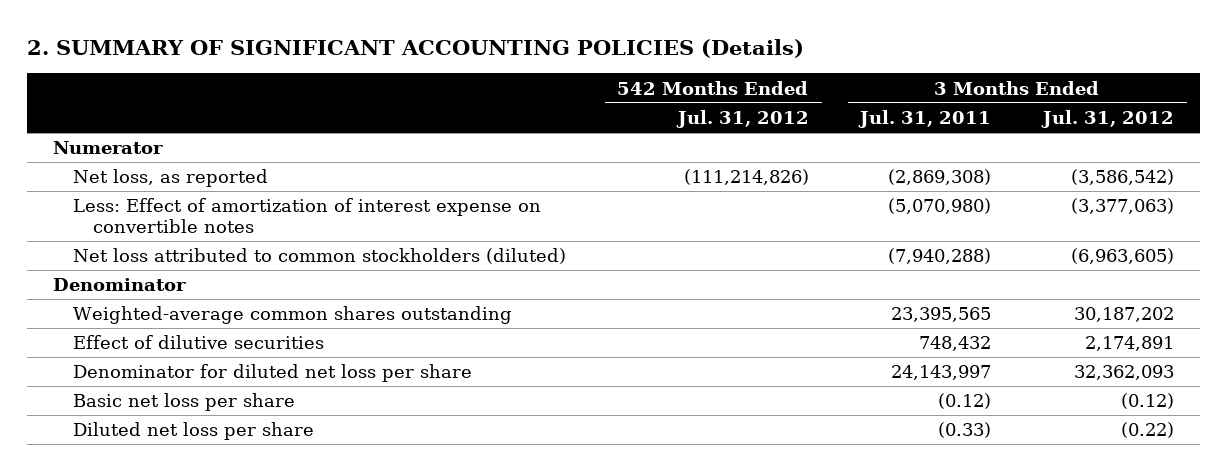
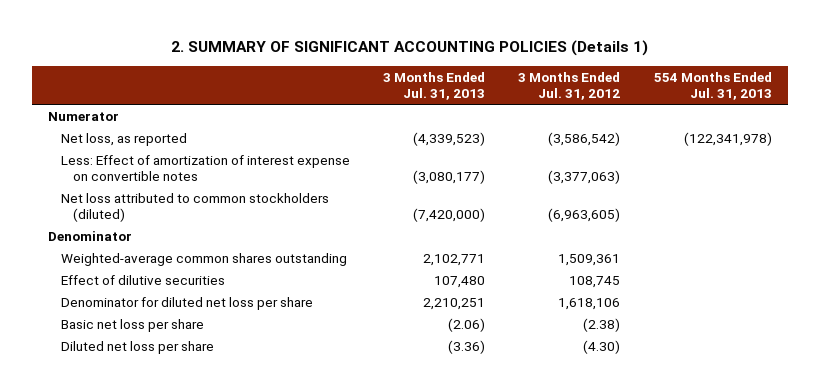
- 2. SUMMARY OF SIGNIFICANT ACCOUNTING POLICIES (Details)
+ 2. SUMMARY OF SIGNIFICANT ACCOUNTING POLICIES (Details 1)
- | 542 Months Ended Jul. 31, 2012 | 3 Months Ended Jul. 31, 2011 | 3 Months Ended Jul. 31, 2012
+ | 3 Months Ended Jul. 31, 2013 | 3 Months Ended Jul. 31, 2012 | 554 Months Ended Jul. 31, 2013
- Weighted-average common shares outstanding | | 23,395,565 | 30,187,202
- Effect of dilutive securities | | 748,432 | 2,174,891
- Denominator for diluted net loss per share | | 24,143,997 | 32,362,093
- Basic net loss per share | | (0.12) | (0.12)
- Diluted net loss per share | | (0.33) | (0.22)
+ Weighted-average common shares outstanding | 2,102,771 | 1,509,361 |
+ Effect of dilutive securities | 107,480 | 108,745 |
+ Denominator for diluted net loss per share | 2,210,251 | 1,618,106 |
+ Basic net loss per share | (2.06) | (2.38) |
+ Diluted net loss per share | (3.36) | (4.30) |

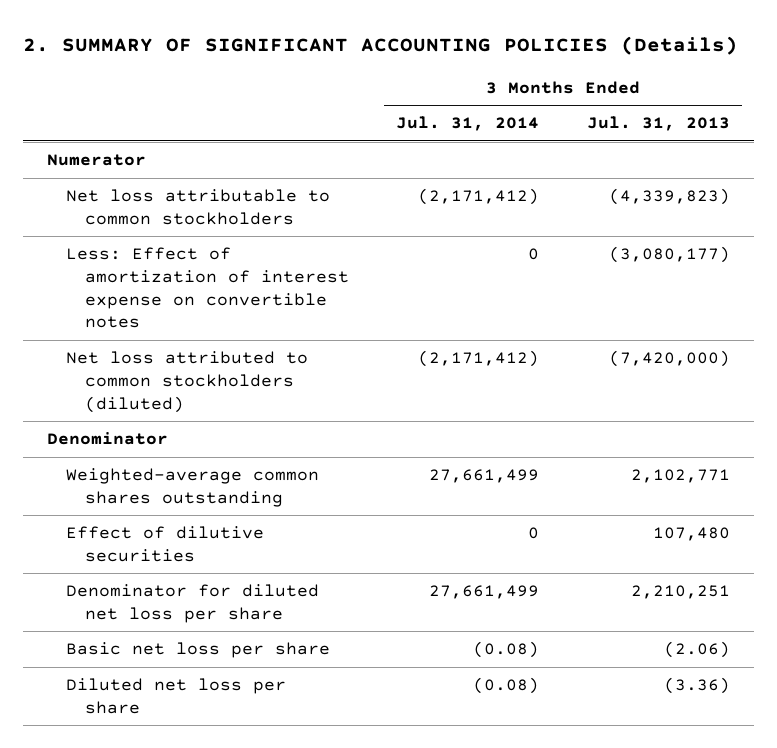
- 2. SUMMARY OF SIGNIFICANT ACCOUNTING POLICIES (Details 1)
+ 2. SUMMARY OF SIGNIFICANT ACCOUNTING POLICIES (Details)
- | 3 Months Ended Jul. 31, 2013 | 3 Months Ended Jul. 31, 2012 | 554 Months Ended Jul. 31, 2013
+ | 3 Months Ended Jul. 31, 2014 | 3 Months Ended Jul. 31, 2013
- Net loss, as reported | (4,339,523) | (3,586,542) | (122,341,978)
+ Net loss attributable to common stockholders | (2,171,412) | (4,339,823)

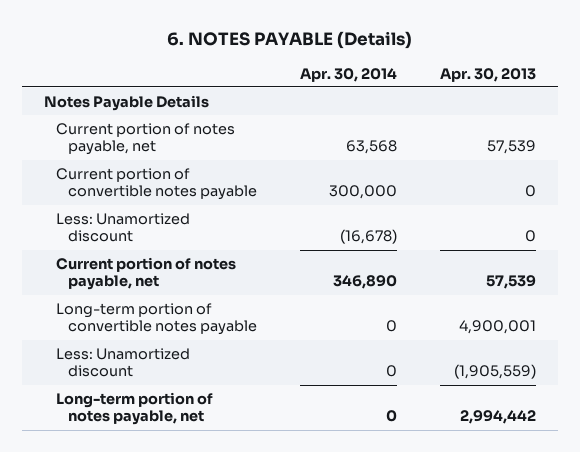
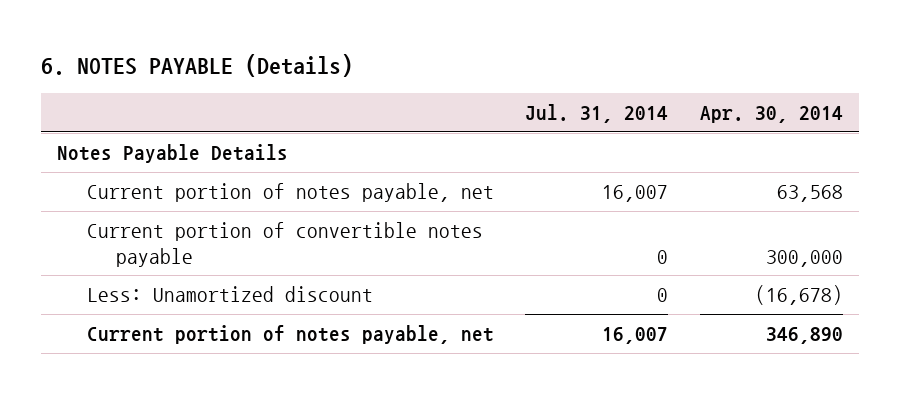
- | Apr. 30, 2014 | Apr. 30, 2013
+ | Jul. 31, 2014 | Apr. 30, 2014
- Long-term portion of convertible notes payable | 0 | 4,900,001
- Less: Unamortized discount | 0 | (1,905,559)
- Long-term portion of notes payable, net | 0 | 2,994,442

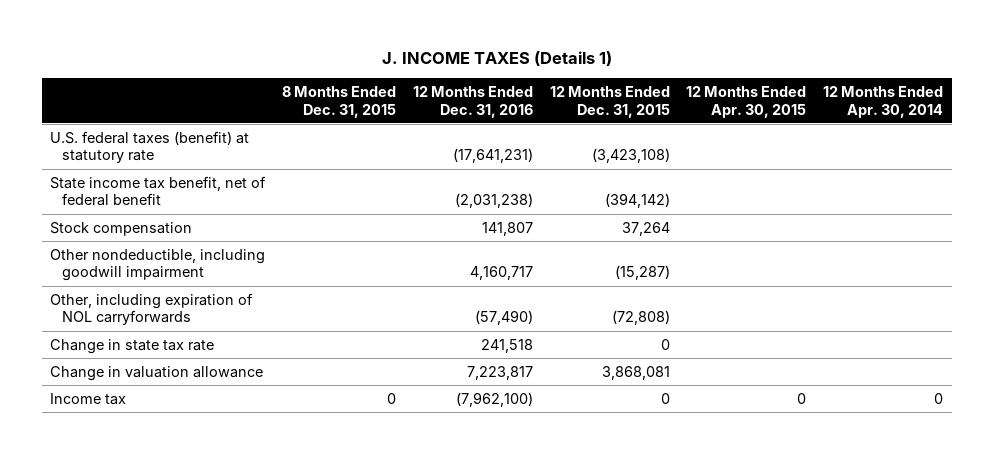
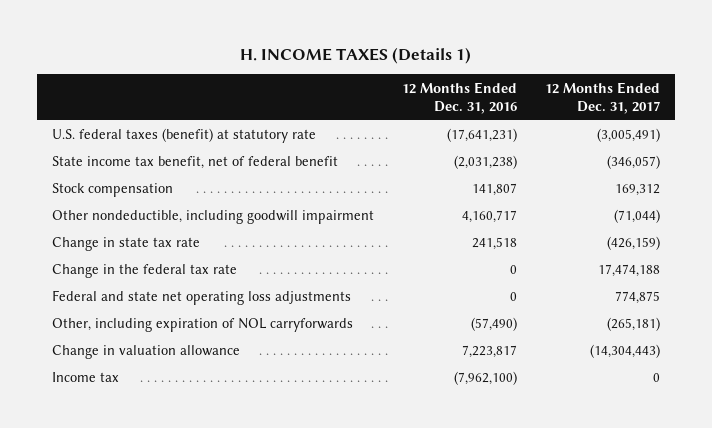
- J. INCOME TAXES (Details 1)
+ H. INCOME TAXES (Details 1)
- | 8 Months Ended Dec. 31, 2015 | 12 Months Ended Dec. 31, 2016 | 12 Months Ended Dec. 31, 2015 | 12 Months Ended Apr. 30, 2015 | 12 Months Ended Apr. 30, 2014
+ | 12 Months Ended Dec. 31, 2016 | 12 Months Ended Dec. 31, 2017
+ Change in the federal tax rate | 0 | 17,474,188
+ Federal and state net operating loss adjustments | 0 | 774,875
moved down: Other, including expiration of NOL carryforwards | (57,490) | (265,181)

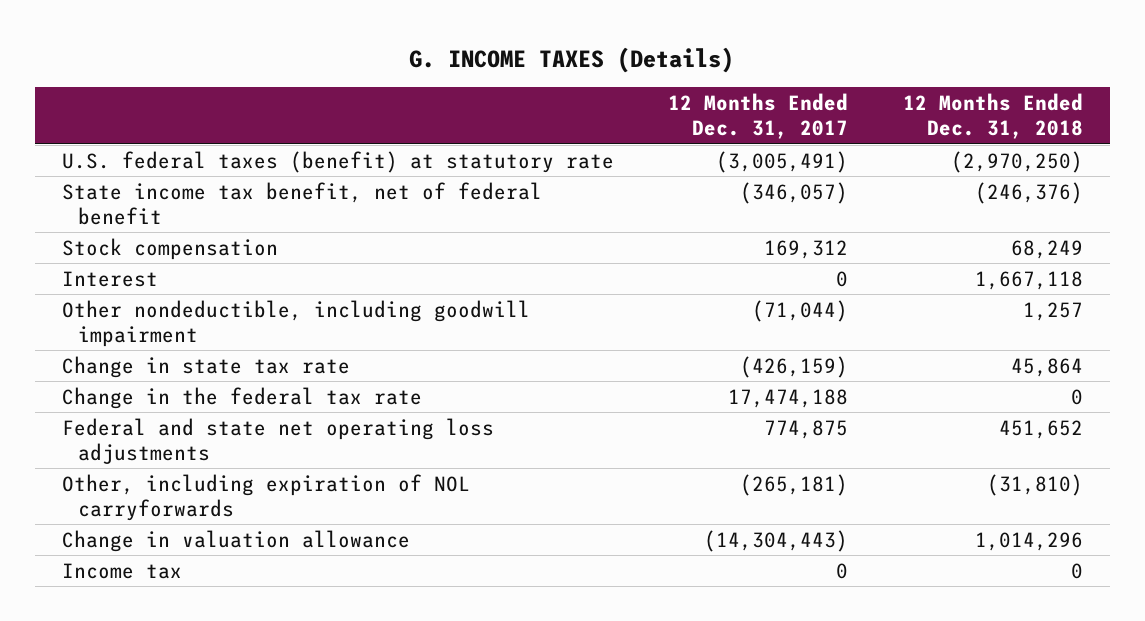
- H. INCOME TAXES (Details 1)
+ G. INCOME TAXES (Details)
- | 12 Months Ended Dec. 31, 2016 | 12 Months Ended Dec. 31, 2017
+ | 12 Months Ended Dec. 31, 2017 | 12 Months Ended Dec. 31, 2018
+ Interest | 0 | 1,667,118

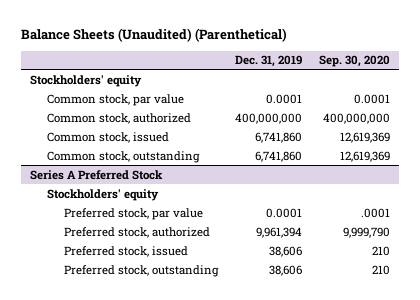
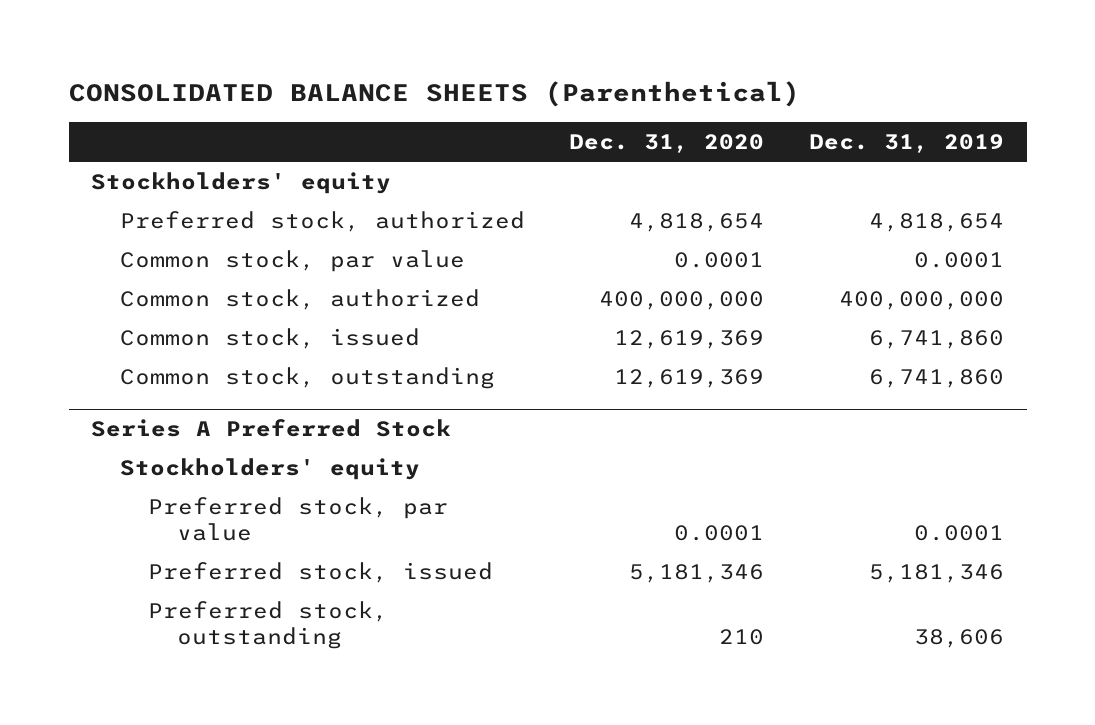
- Balance Sheets (Unaudited) (Parenthetical)
+ CONSOLIDATED BALANCE SHEETS (Parenthetical)
- | Dec. 31, 2019 | Sep. 30, 2020
+ | Dec. 31, 2020 | Dec. 31, 2019
+ Preferred stock, authorized | 4,818,654 | 4,818,654
@ Series A Preferred Stock
- Preferred stock, authorized | 9,961,394 | 9,999,790
- Preferred stock, issued | 38,606 | 210
+ Preferred stock, issued | 5,181,346 | 5,181,346

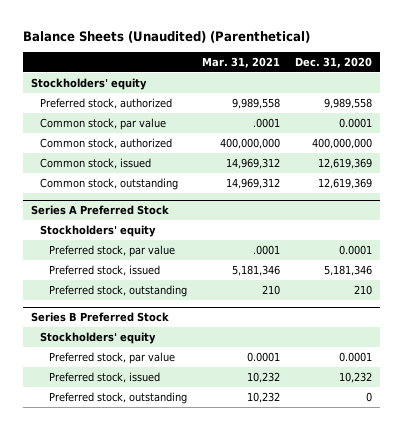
- CONSOLIDATED BALANCE SHEETS (Parenthetical)
+ Balance Sheets (Unaudited) (Parenthetical)
- | Dec. 31, 2020 | Dec. 31, 2019
+ | Mar. 31, 2021 | Dec. 31, 2020
- Preferred stock, authorized | 4,818,654 | 4,818,654
+ Preferred stock, authorized | 9,989,558 | 9,989,558
+ Series B Preferred Stock
+ Stockholders' equity
+ Preferred stock, par value | 0.0001 | 0.0001
+ Preferred stock, issued | 10,232 | 10,232
+ Preferred stock, outstanding | 10,232 | 0

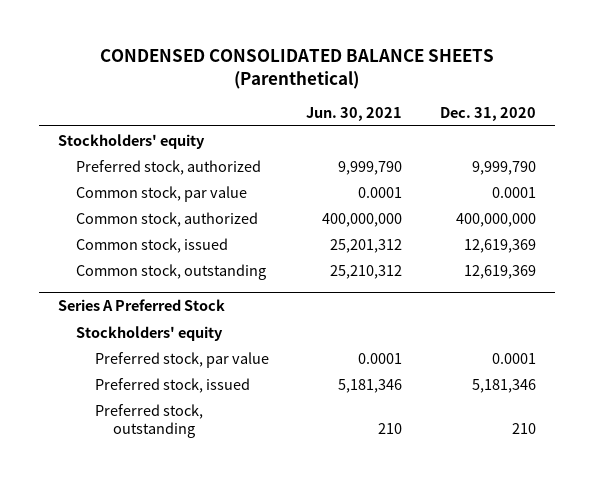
- Balance Sheets (Unaudited) (Parenthetical)
+ CONDENSED CONSOLIDATED BALANCE SHEETS (Parenthetical)
- | Mar. 31, 2021 | Dec. 31, 2020
+ | Jun. 30, 2021 | Dec. 31, 2020
- Preferred stock, authorized | 9,989,558 | 9,989,558
+ Preferred stock, authorized | 9,999,790 | 9,999,790
- Series B Preferred Stock
- Stockholders' equity
- Preferred stock, par value | 0.0001 | 0.0001
- Preferred stock, issued | 10,232 | 10,232
- Preferred stock, outstanding | 10,232 | 0

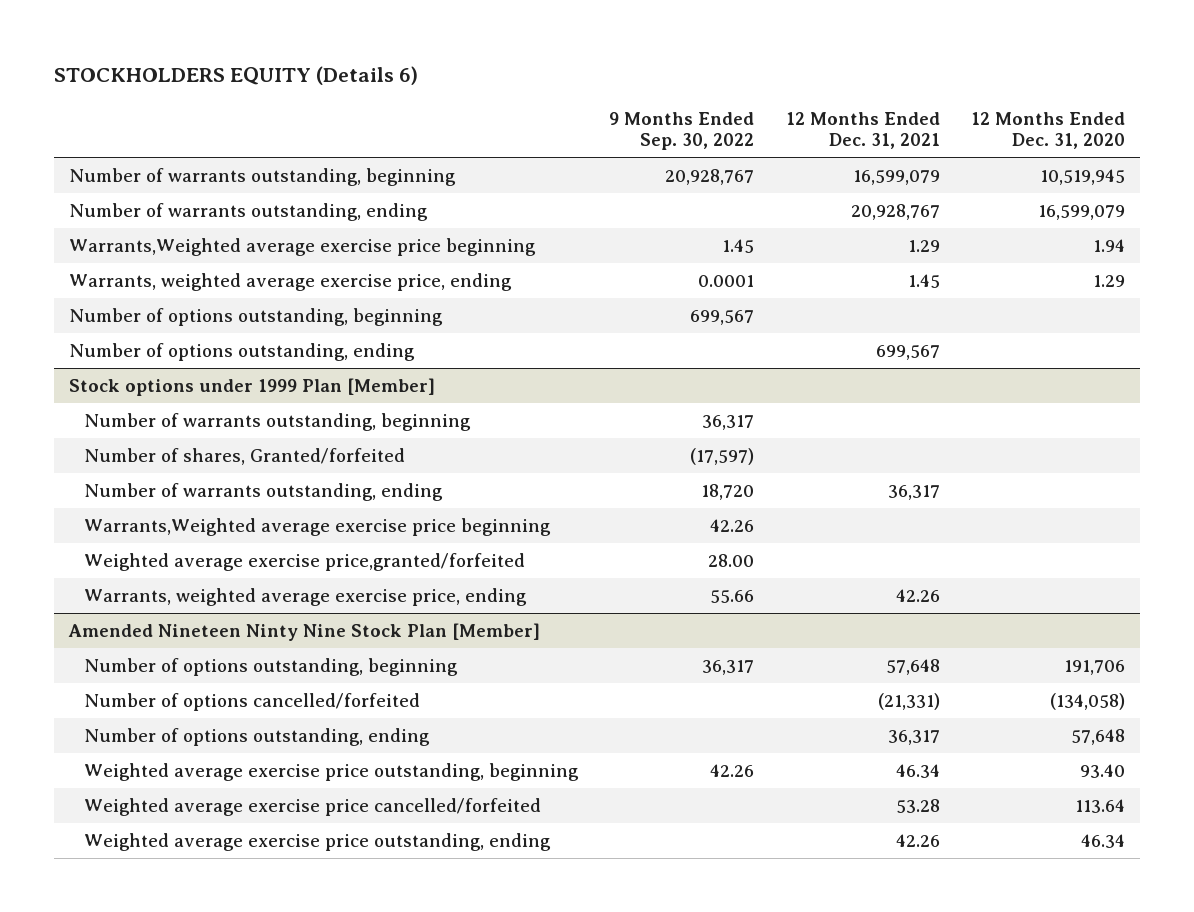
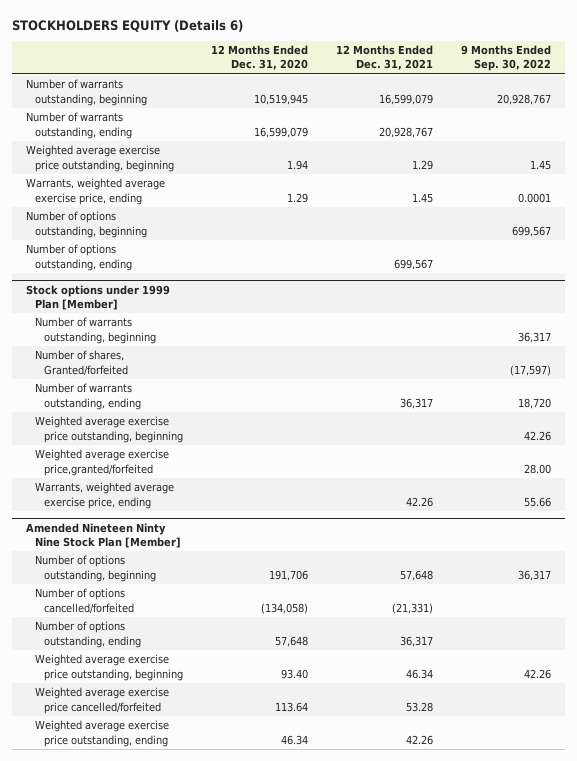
- | 9 Months Ended Sep. 30, 2022 | 12 Months Ended Dec. 31, 2021 | 12 Months Ended Dec. 31, 2020
+ | 12 Months Ended Dec. 31, 2020 | 12 Months Ended Dec. 31, 2021 | 9 Months Ended Sep. 30, 2022
- Warrants,Weighted average exercise price beginning | 1.45 | 1.29 | 1.94
+ Weighted average exercise price outstanding, beginning | 1.94 | 1.29 | 1.45
@ Stock options under 1999 Plan [Member]
- Warrants,Weighted average exercise price beginning | 42.26 | |
+ Weighted average exercise price outstanding, beginning | | | 42.26

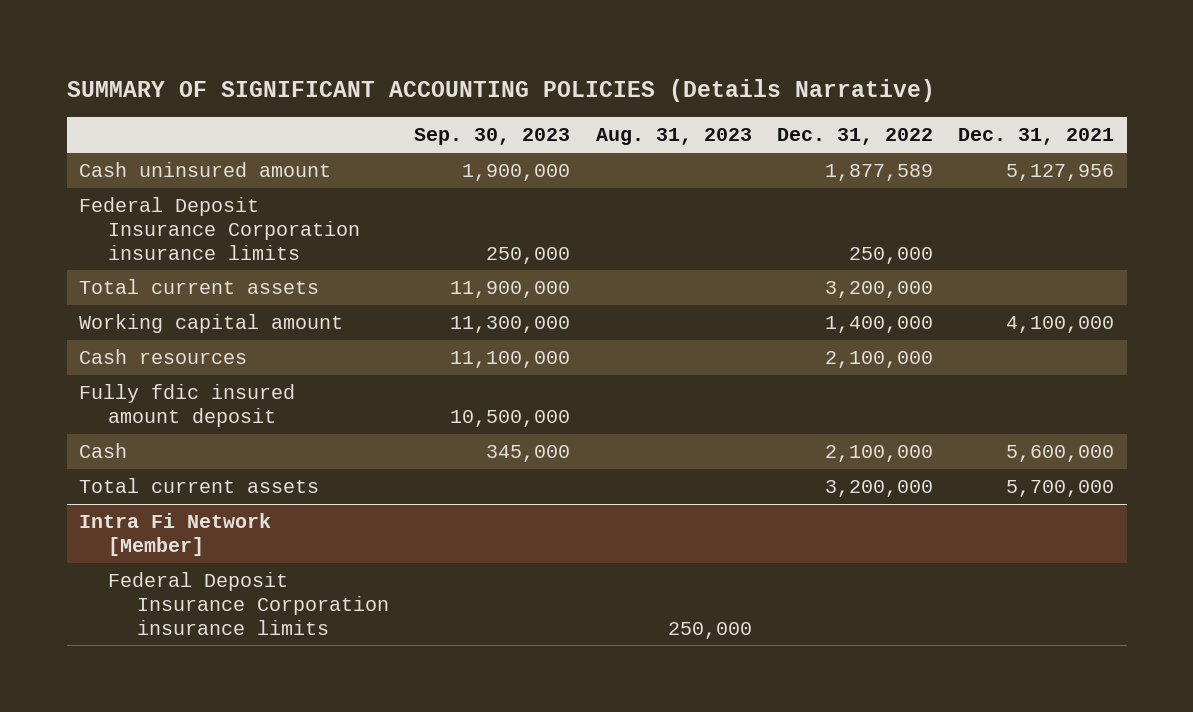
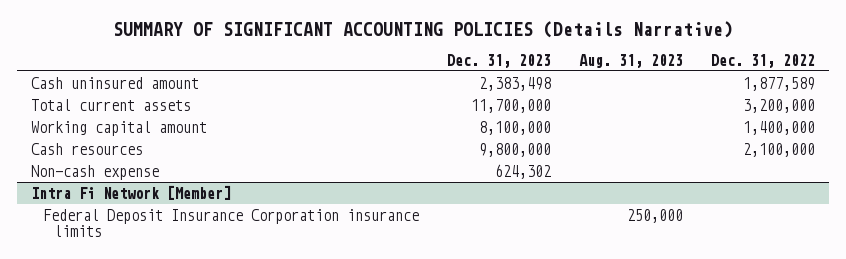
- | Sep. 30, 2023 | Aug. 31, 2023 | Dec. 31, 2022 | Dec. 31, 2021
+ | Dec. 31, 2023 | Aug. 31, 2023 | Dec. 31, 2022
- Federal Deposit Insurance Corporation insurance limits | 250,000 | | 250,000 |
- Fully fdic insured amount deposit | 10,500,000 | | |
- Cash | 345,000 | | 2,100,000 | 5,600,000
- Total current assets | | | 3,200,000 | 5,700,000
+ Non-cash expense | 624,302 | |

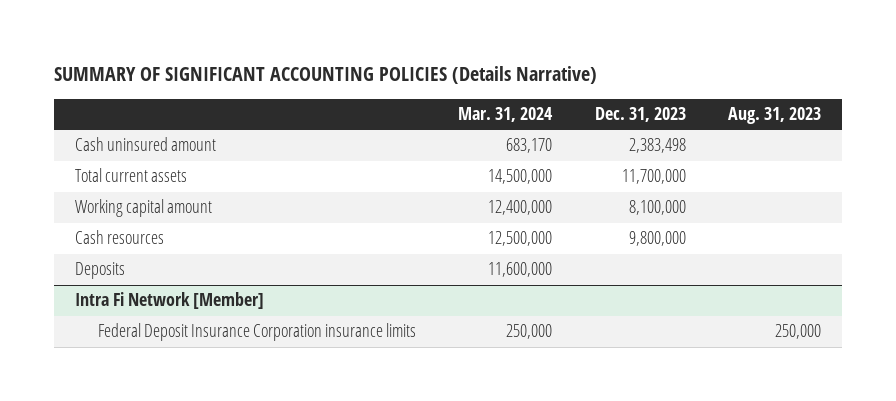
- | Dec. 31, 2023 | Aug. 31, 2023 | Dec. 31, 2022
+ | Mar. 31, 2024 | Dec. 31, 2023 | Aug. 31, 2023
- Non-cash expense | 624,302 | |
+ Deposits | 11,600,000 | |

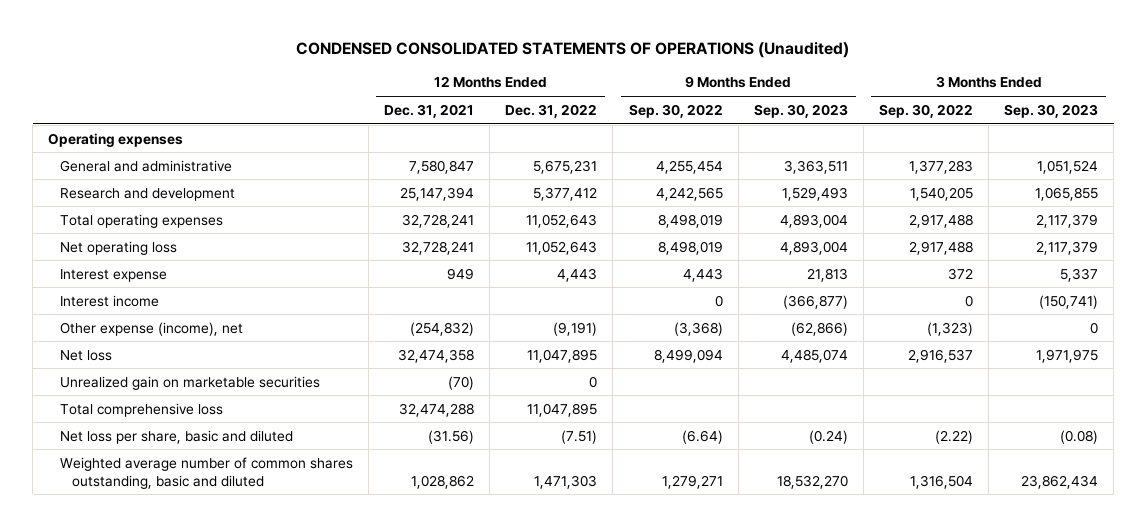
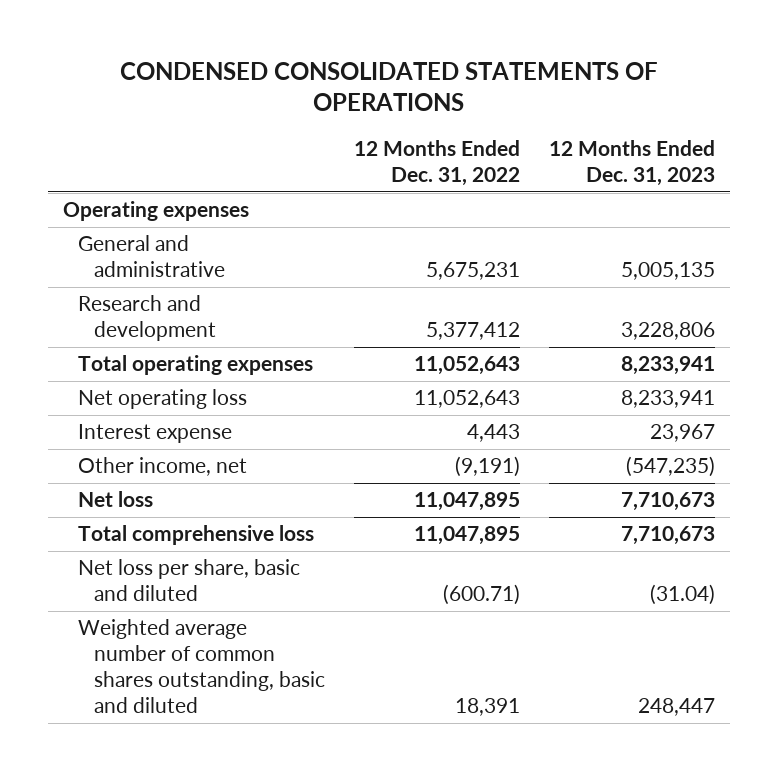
- CONDENSED CONSOLIDATED STATEMENTS OF OPERATIONS (Unaudited)
+ CONDENSED CONSOLIDATED STATEMENTS OF OPERATIONS
- | 12 Months Ended Dec. 31, 2021 | 12 Months Ended Dec. 31, 2022 | 9 Months Ended Sep. 30, 2022 | 9 Months Ended Sep. 30, 2023 | 3 Months Ended Sep. 30, 2022 | 3 Months Ended Sep. 30, 2023
+ | 12 Months Ended Dec. 31, 2022 | 12 Months Ended Dec. 31, 2023
- Interest income | | | 0 | (366,877) | 0 | (150,741)
- Other expense (income), net | (254,832) | (9,191) | (3,368) | (62,866) | (1,323) | 0
+ Other income, net | (9,191) | (547,235)
- Unrealized gain on marketable securities | (70) | 0 | | | |
- Net loss per share, basic and diluted | (31.56) | (7.51) | (6.64) | (0.24) | (2.22) | (0.08)
- Weighted average number of common shares outstanding, basic and diluted | 1,028,862 | 1,471,303 | 1,279,271 | 18,532,270 | 1,316,504 | 23,862,434
+ Net loss per share, basic and diluted | (600.71) | (31.04)
+ Weighted average number of common shares outstanding, basic and diluted | 18,391 | 248,447

